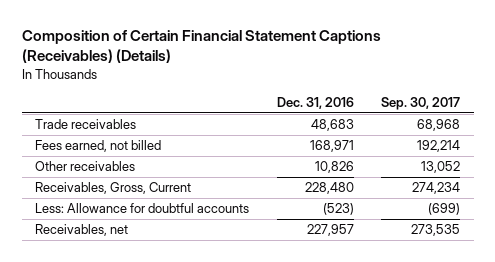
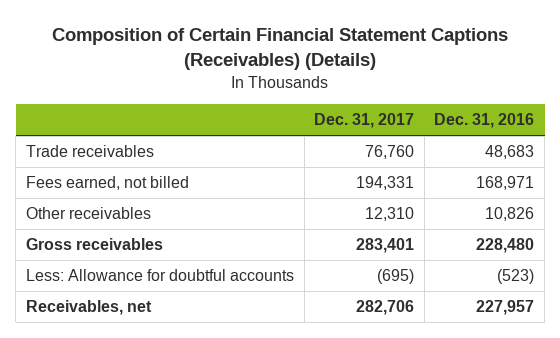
- | Dec. 31, 2016 | Sep. 30, 2017
+ | Dec. 31, 2017 | Dec. 31, 2016
- Receivables, Gross, Current | 228,480 | 274,234
+ Gross receivables | 283,401 | 228,480

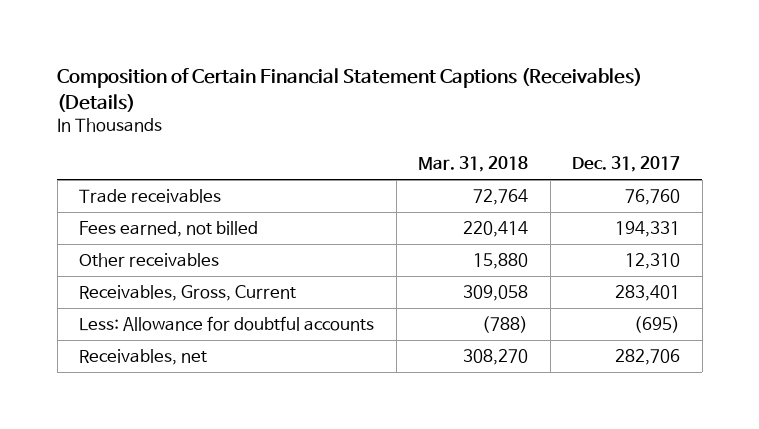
- | Dec. 31, 2017 | Dec. 31, 2016
+ | Mar. 31, 2018 | Dec. 31, 2017
- Gross receivables | 283,401 | 228,480
+ Receivables, Gross, Current | 309,058 | 283,401

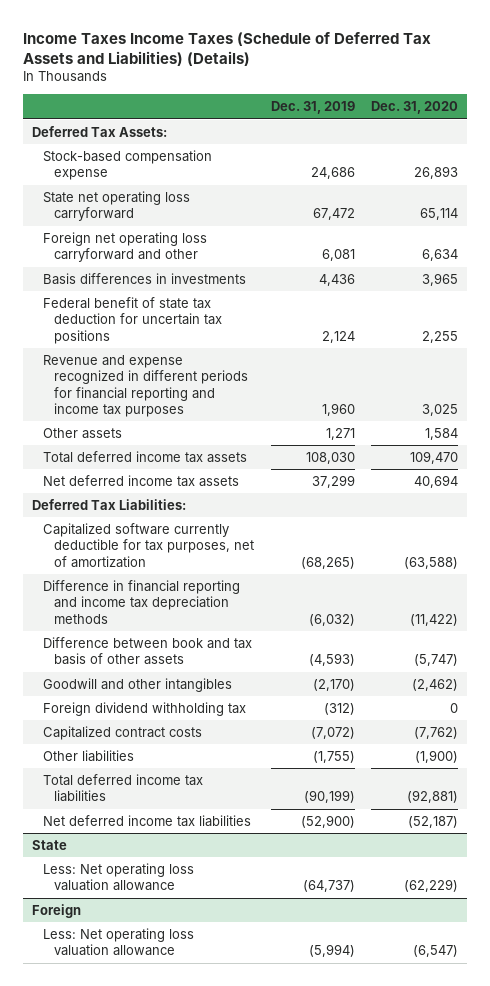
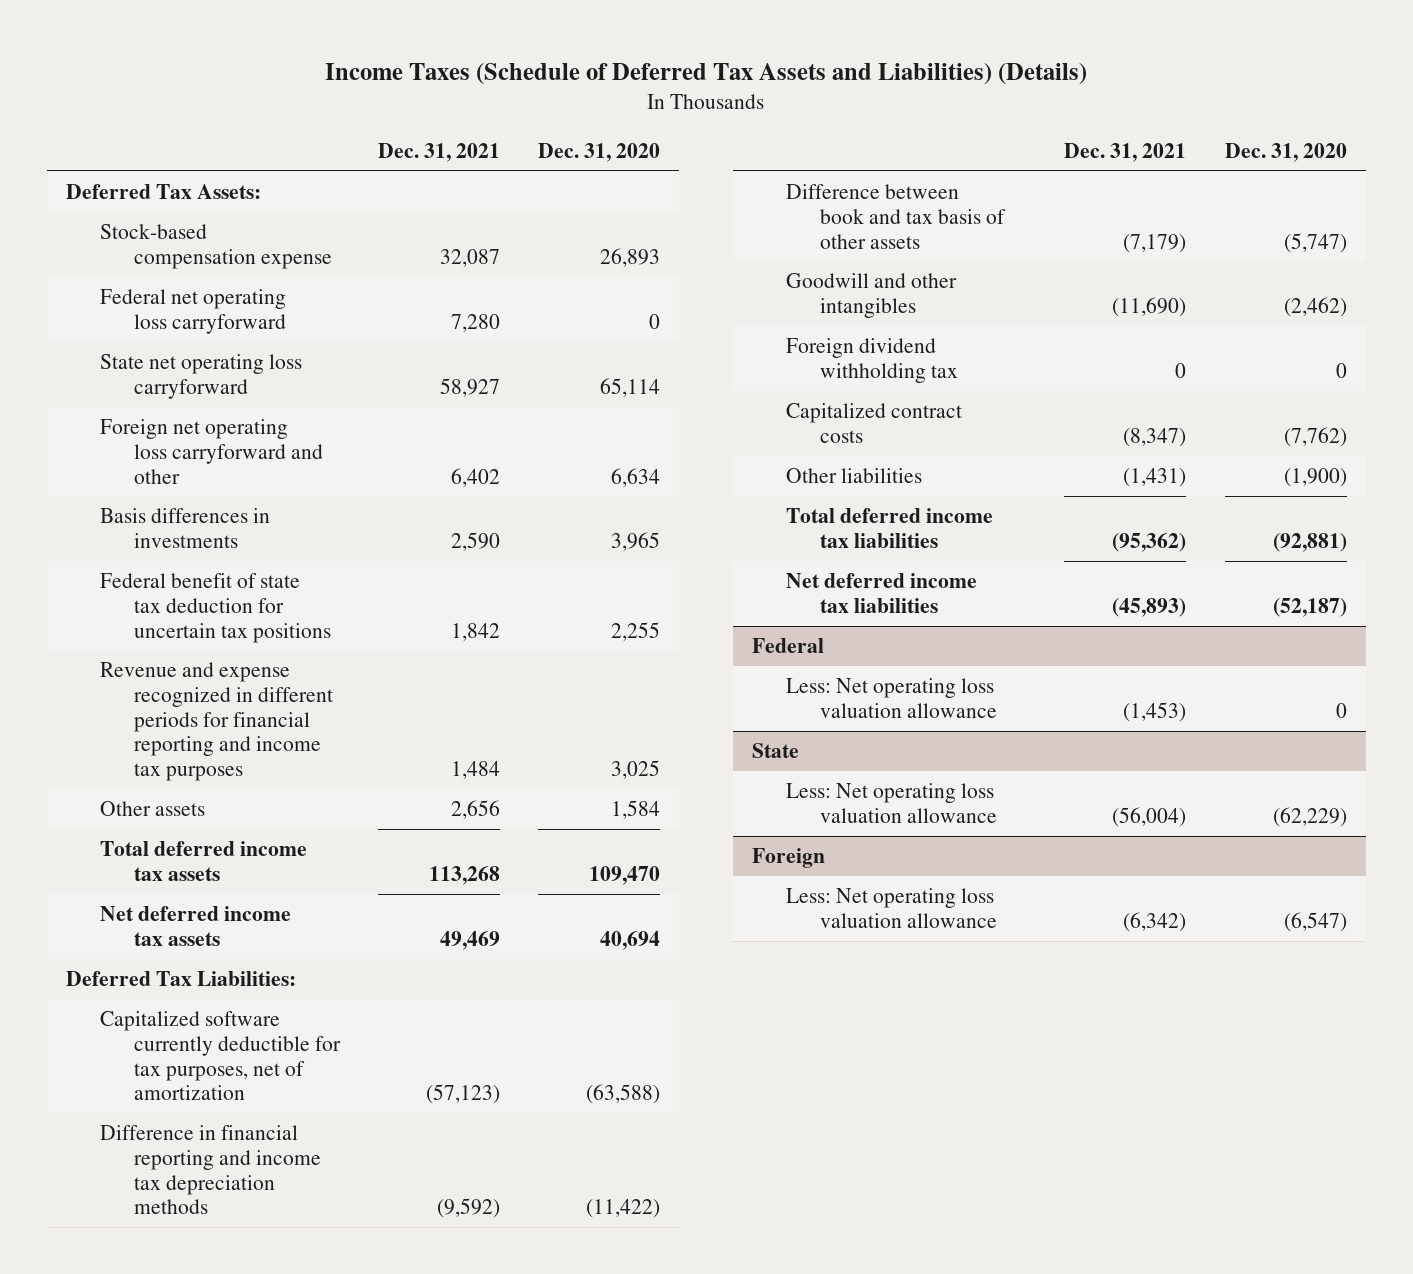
- Income Taxes Income Taxes (Schedule of Deferred Tax Assets and Liabilities) (Details)
+ Income Taxes (Schedule of Deferred Tax Assets and Liabilities) (Details)
- | Dec. 31, 2019 | Dec. 31, 2020
+ | Dec. 31, 2021 | Dec. 31, 2020
+ Federal net operating loss carryforward | 7,280 | 0
+ Federal
+ Less: Net operating loss valuation allowance | (1,453) | 0

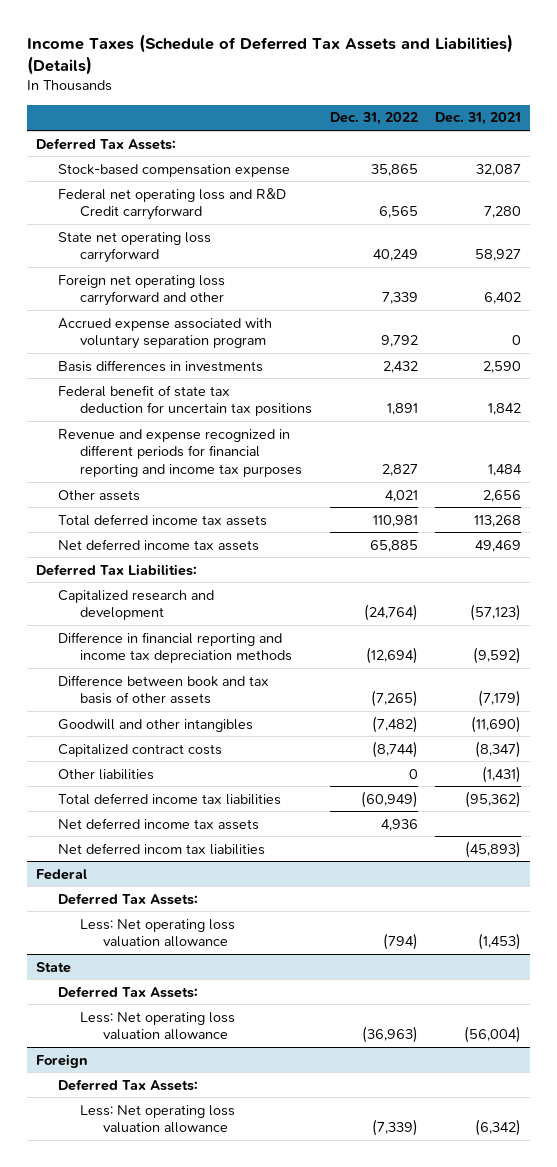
- | Dec. 31, 2021 | Dec. 31, 2020
+ | Dec. 31, 2022 | Dec. 31, 2021
- Federal net operating loss carryforward | 7,280 | 0
+ Federal net operating loss and R&D Credit carryforward | 6,565 | 7,280
+ Accrued expense associated with voluntary separation program | 9,792 | 0
- Capitalized software currently deductible for tax purposes, net of amortization | (57,123) | (63,588)
+ Capitalized research and development | (24,764) | (57,123)
- Foreign dividend withholding tax | 0 | 0
- Net deferred income tax liabilities | (45,893) | (52,187)
+ Net deferred income tax assets | 4,936 |
+ Net deferred incom tax liabilities | | (45,893)
@ Federal
+ Deferred Tax Assets:
@ State
+ Deferred Tax Assets:
@ Foreign
+ Deferred Tax Assets:

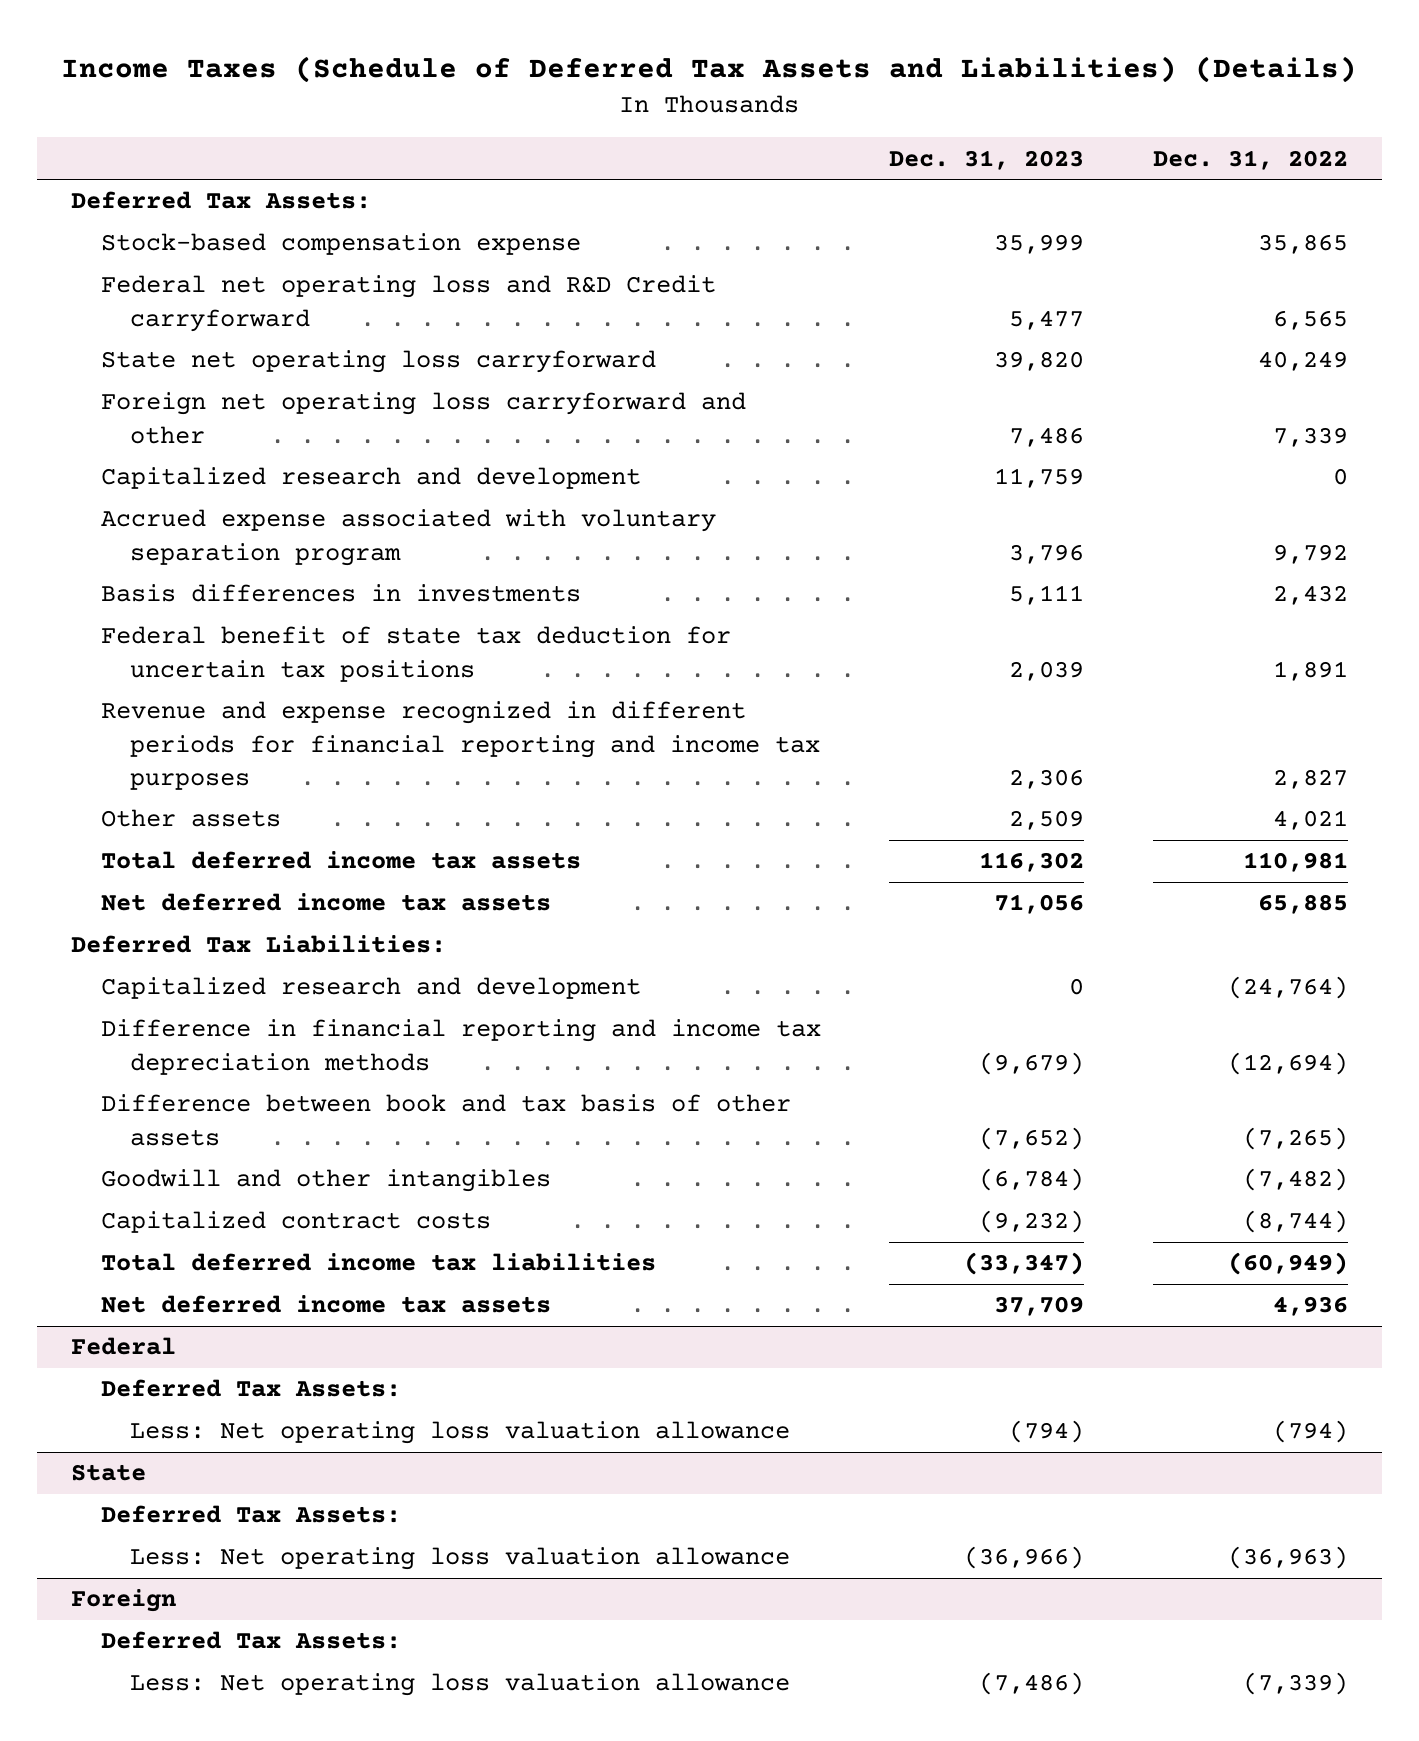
- | Dec. 31, 2022 | Dec. 31, 2021
+ | Dec. 31, 2023 | Dec. 31, 2022
+ Capitalized research and development | 11,759 | 0
- Other liabilities | 0 | (1,431)
- Net deferred incom tax liabilities | | (45,893)

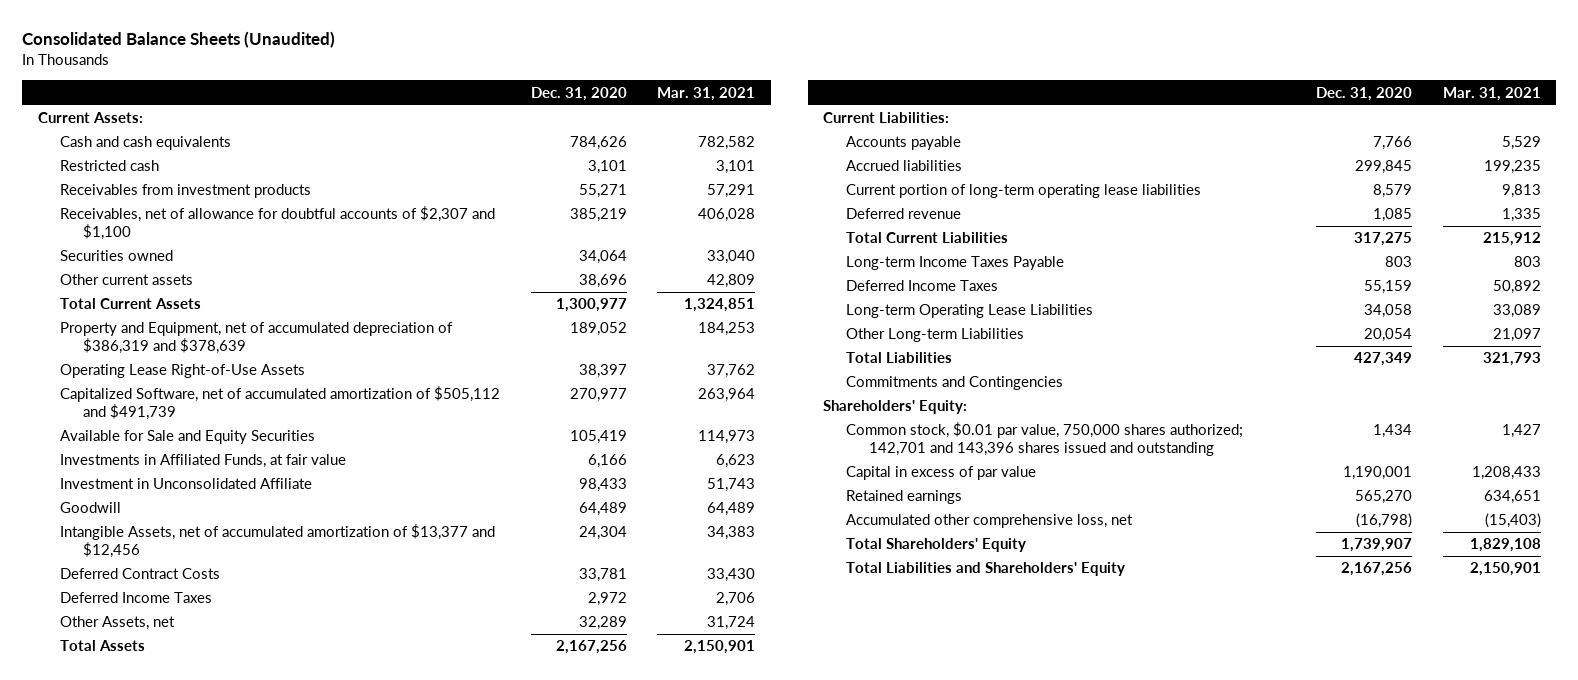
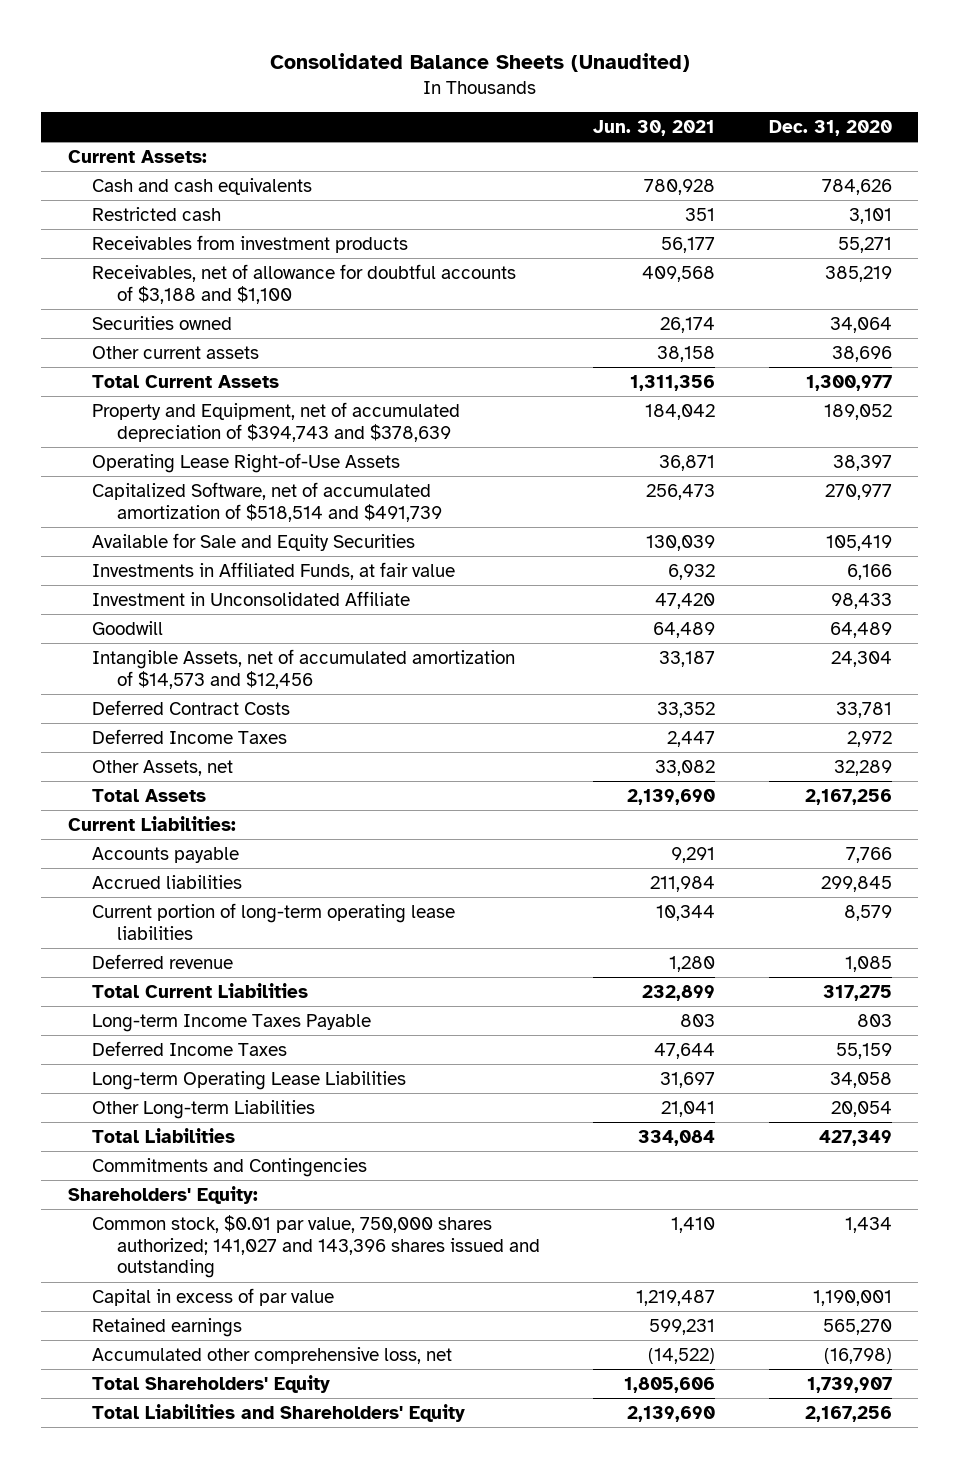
- | Dec. 31, 2020 | Mar. 31, 2021
+ | Jun. 30, 2021 | Dec. 31, 2020
- Receivables, net of allowance for doubtful accounts of $2,307 and $1,100 | 385,219 | 406,028
+ Receivables, net of allowance for doubtful accounts of $3,188 and $1,100 | 409,568 | 385,219
- Property and Equipment, net of accumulated depreciation of $386,319 and $378,639 | 189,052 | 184,253
+ Property and Equipment, net of accumulated depreciation of $394,743 and $378,639 | 184,042 | 189,052
- Capitalized Software, net of accumulated amortization of $505,112 and $491,739 | 270,977 | 263,964
+ Capitalized Software, net of accumulated amortization of $518,514 and $491,739 | 256,473 | 270,977
- Intangible Assets, net of accumulated amortization of $13,377 and $12,456 | 24,304 | 34,383
+ Intangible Assets, net of accumulated amortization of $14,573 and $12,456 | 33,187 | 24,304
- Common stock, $0.01 par value, 750,000 shares authorized; 142,701 and 143,396 shares issued and outstanding | 1,434 | 1,427
+ Common stock, $0.01 par value, 750,000 shares authorized; 141,027 and 143,396 shares issued and outstanding | 1,410 | 1,434

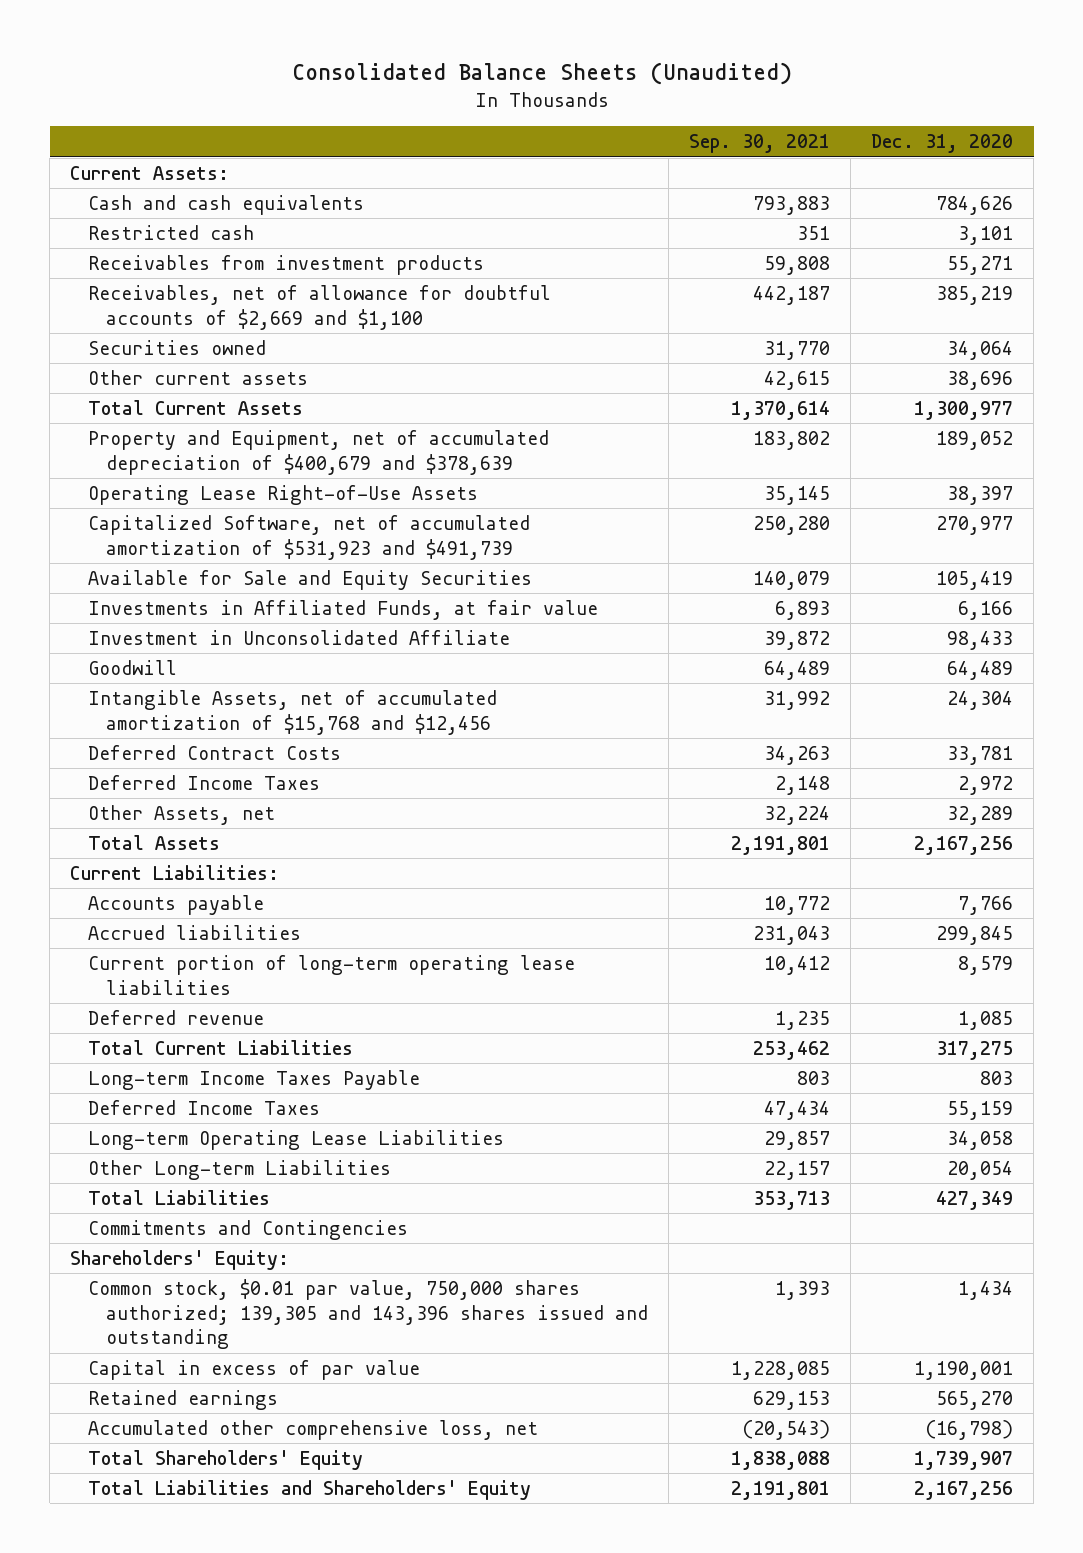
- | Jun. 30, 2021 | Dec. 31, 2020
+ | Sep. 30, 2021 | Dec. 31, 2020
- Receivables, net of allowance for doubtful accounts of $3,188 and $1,100 | 409,568 | 385,219
+ Receivables, net of allowance for doubtful accounts of $2,669 and $1,100 | 442,187 | 385,219
- Property and Equipment, net of accumulated depreciation of $394,743 and $378,639 | 184,042 | 189,052
+ Property and Equipment, net of accumulated depreciation of $400,679 and $378,639 | 183,802 | 189,052
- Capitalized Software, net of accumulated amortization of $518,514 and $491,739 | 256,473 | 270,977
+ Capitalized Software, net of accumulated amortization of $531,923 and $491,739 | 250,280 | 270,977
- Intangible Assets, net of accumulated amortization of $14,573 and $12,456 | 33,187 | 24,304
+ Intangible Assets, net of accumulated amortization of $15,768 and $12,456 | 31,992 | 24,304
- Common stock, $0.01 par value, 750,000 shares authorized; 141,027 and 143,396 shares issued and outstanding | 1,410 | 1,434
+ Common stock, $0.01 par value, 750,000 shares authorized; 139,305 and 143,396 shares issued and outstanding | 1,393 | 1,434

